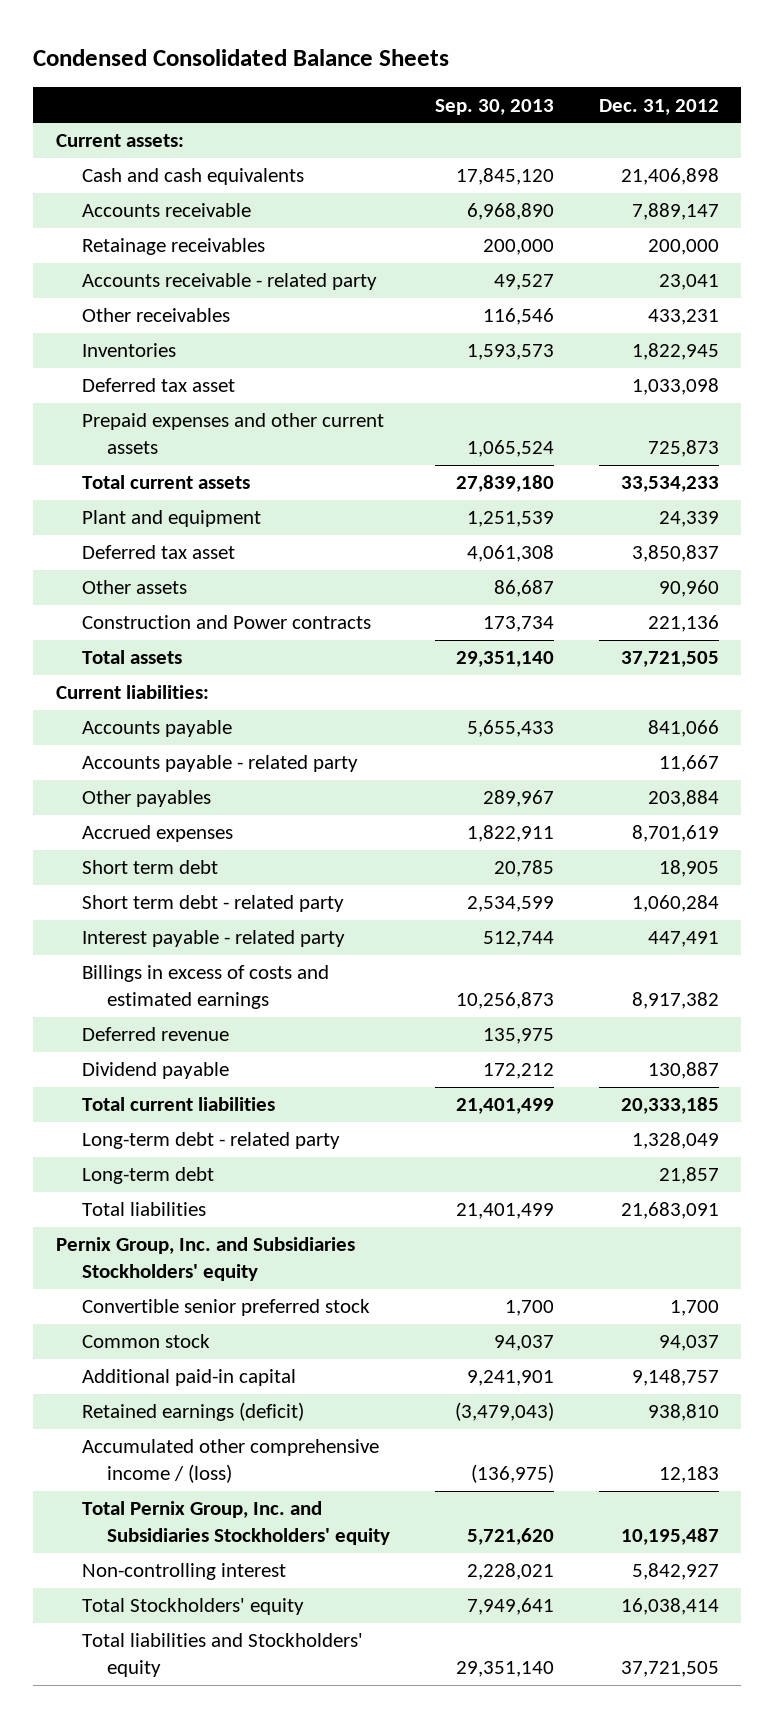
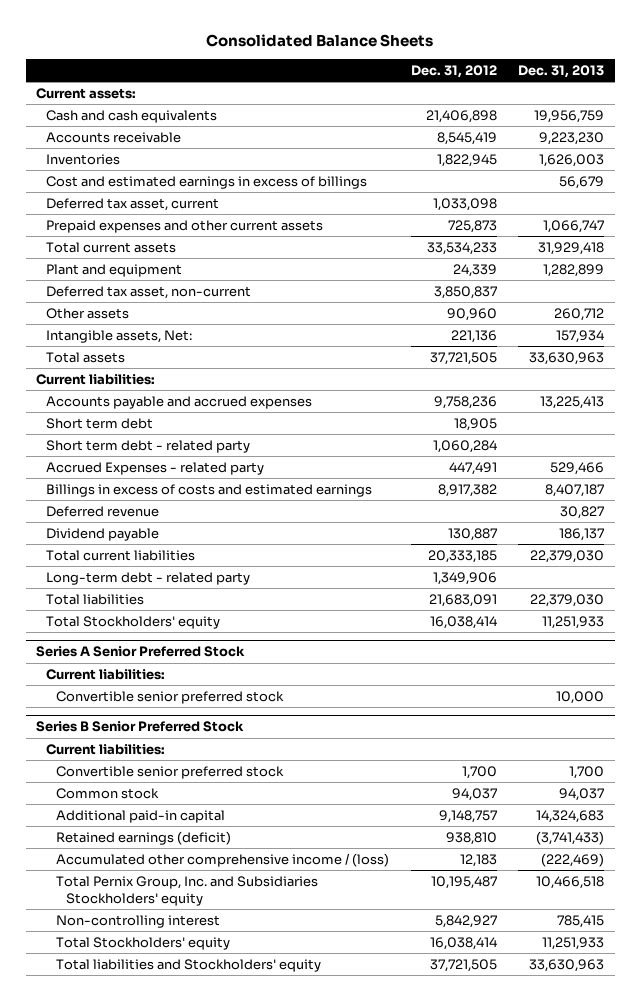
- Condensed Consolidated Balance Sheets
+ Consolidated Balance Sheets
- | Sep. 30, 2013 | Dec. 31, 2012
+ | Dec. 31, 2012 | Dec. 31, 2013
- Accounts receivable | 6,968,890 | 7,889,147
- Retainage receivables | 200,000 | 200,000
- Accounts receivable - related party | 49,527 | 23,041
- Other receivables | 116,546 | 433,231
+ Accounts receivable | 8,545,419 | 9,223,230
- Deferred tax asset | | 1,033,098
+ Cost and estimated earnings in excess of billings | | 56,679
+ Deferred tax asset, current | 1,033,098 |
- Deferred tax asset | 4,061,308 | 3,850,837
+ Deferred tax asset, non-current | 3,850,837 |
- Construction and Power contracts | 173,734 | 221,136
+ Intangible assets, Net: | 221,136 | 157,934
- Accounts payable | 5,655,433 | 841,066
- Accounts payable - related party | | 11,667
- Other payables | 289,967 | 203,884
- Accrued expenses | 1,822,911 | 8,701,619
+ Accounts payable and accrued expenses | 9,758,236 | 13,225,413
- Interest payable - related party | 512,744 | 447,491
+ Accrued Expenses - related party | 447,491 | 529,466
- Long-term debt - related party | | 1,328,049
- Long-term debt | | 21,857
+ Long-term debt - related party | 1,349,906 |
- Pernix Group, Inc. and Subsidiaries Stockholders' equity
+ Total Stockholders' equity | 16,038,414 | 11,251,933
+ Series A Senior Preferred Stock
+ Current liabilities:
+ Convertible senior preferred stock | | 10,000
+ Series B Senior Preferred Stock
+ Current liabilities:

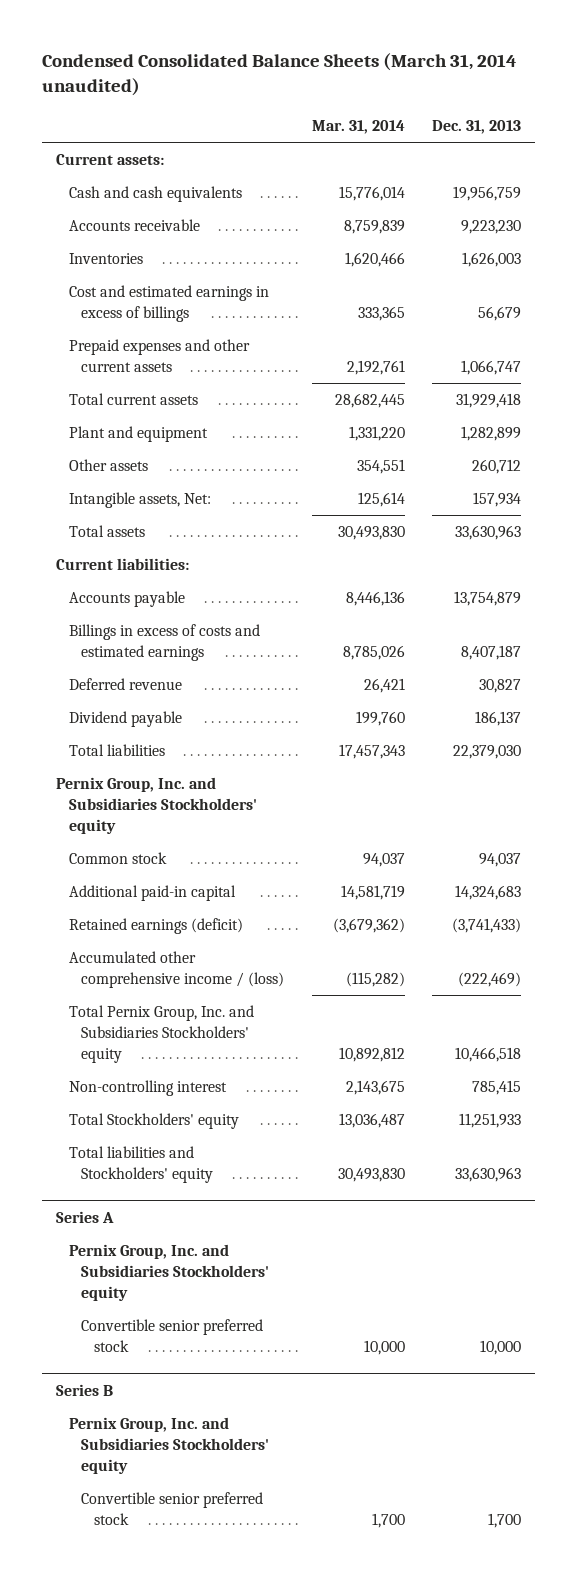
- Consolidated Balance Sheets
+ Condensed Consolidated Balance Sheets (March 31, 2014 unaudited)
- | Dec. 31, 2012 | Dec. 31, 2013
+ | Mar. 31, 2014 | Dec. 31, 2013
- Deferred tax asset, current | 1,033,098 |
- Deferred tax asset, non-current | 3,850,837 |
- Accounts payable and accrued expenses | 9,758,236 | 13,225,413
- Short term debt | 18,905 |
- Short term debt - related party | 1,060,284 |
- Accrued Expenses - related party | 447,491 | 529,466
+ Accounts payable | 8,446,136 | 13,754,879
- Total current liabilities | 20,333,185 | 22,379,030
- Long-term debt - related party | 1,349,906 |
- Total Stockholders' equity | 16,038,414 | 11,251,933
- Series A Senior Preferred Stock
- Current liabilities:
- Convertible senior preferred stock | | 10,000
- Series B Senior Preferred Stock
- Current liabilities:
- Convertible senior preferred stock | 1,700 | 1,700
+ Pernix Group, Inc. and Subsidiaries Stockholders' equity
+ Series A
+ Pernix Group, Inc. and Subsidiaries Stockholders' equity
+ Convertible senior preferred stock | 10,000 | 10,000
+ Series B
+ Pernix Group, Inc. and Subsidiaries Stockholders' equity
+ Convertible senior preferred stock | 1,700 | 1,700

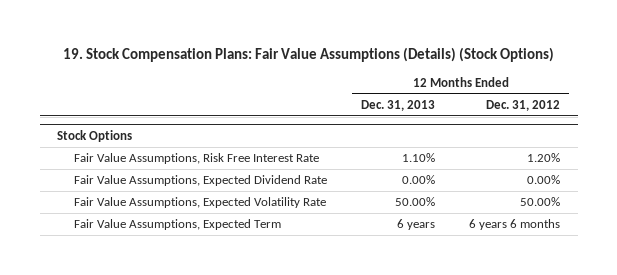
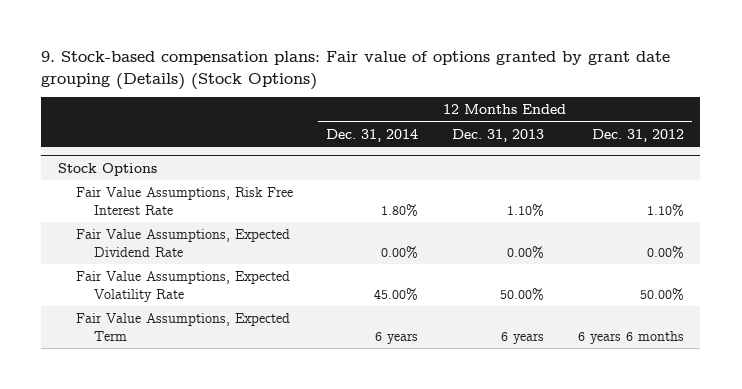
- 19. Stock Compensation Plans: Fair Value Assumptions (Details) (Stock Options)
+ 9. Stock-based compensation plans: Fair value of options granted by grant date grouping (Details) (Stock Options)
- | 12 Months Ended Dec. 31, 2013 | 12 Months Ended Dec. 31, 2012
+ | 12 Months Ended Dec. 31, 2014 | 12 Months Ended Dec. 31, 2013 | 12 Months Ended Dec. 31, 2012
@ Stock Options
- Fair Value Assumptions, Risk Free Interest Rate | 1.10% | 1.20%
+ Fair Value Assumptions, Risk Free Interest Rate | 1.80% | 1.10% | 1.10%

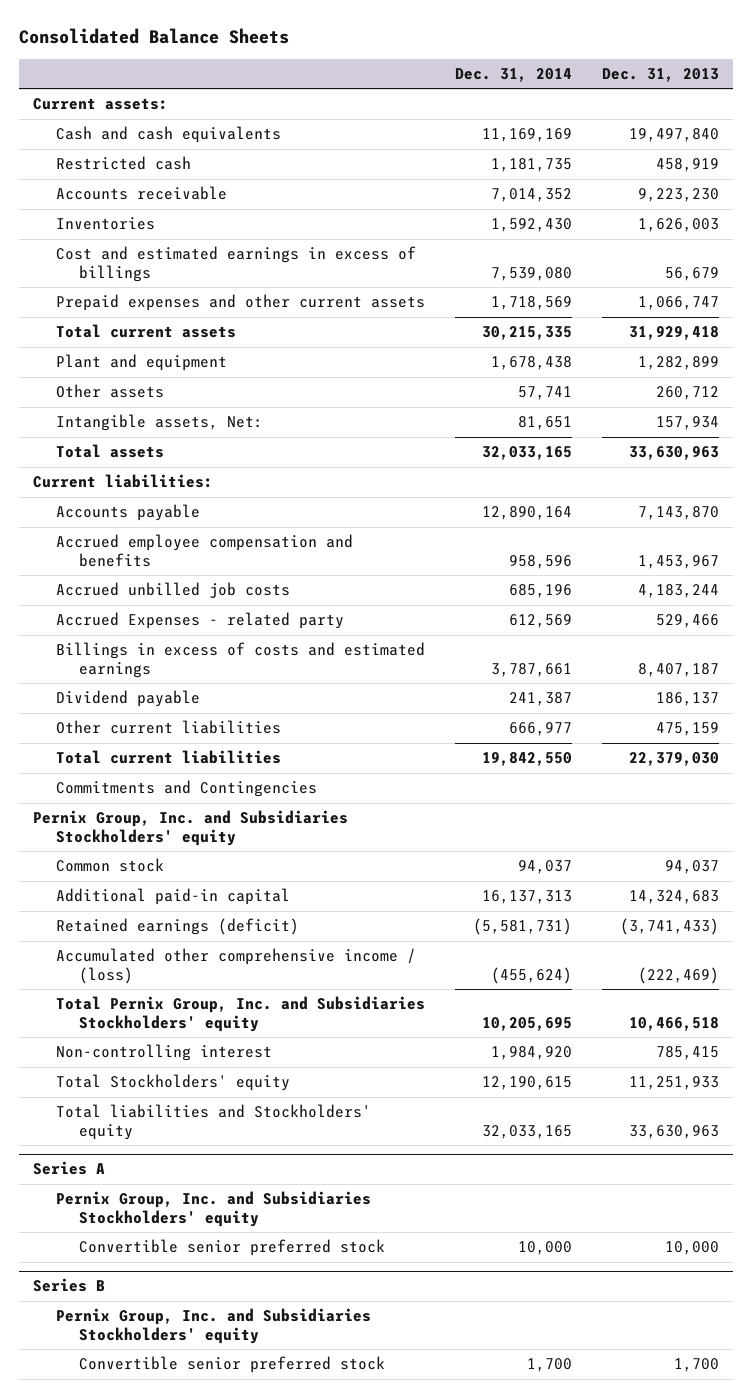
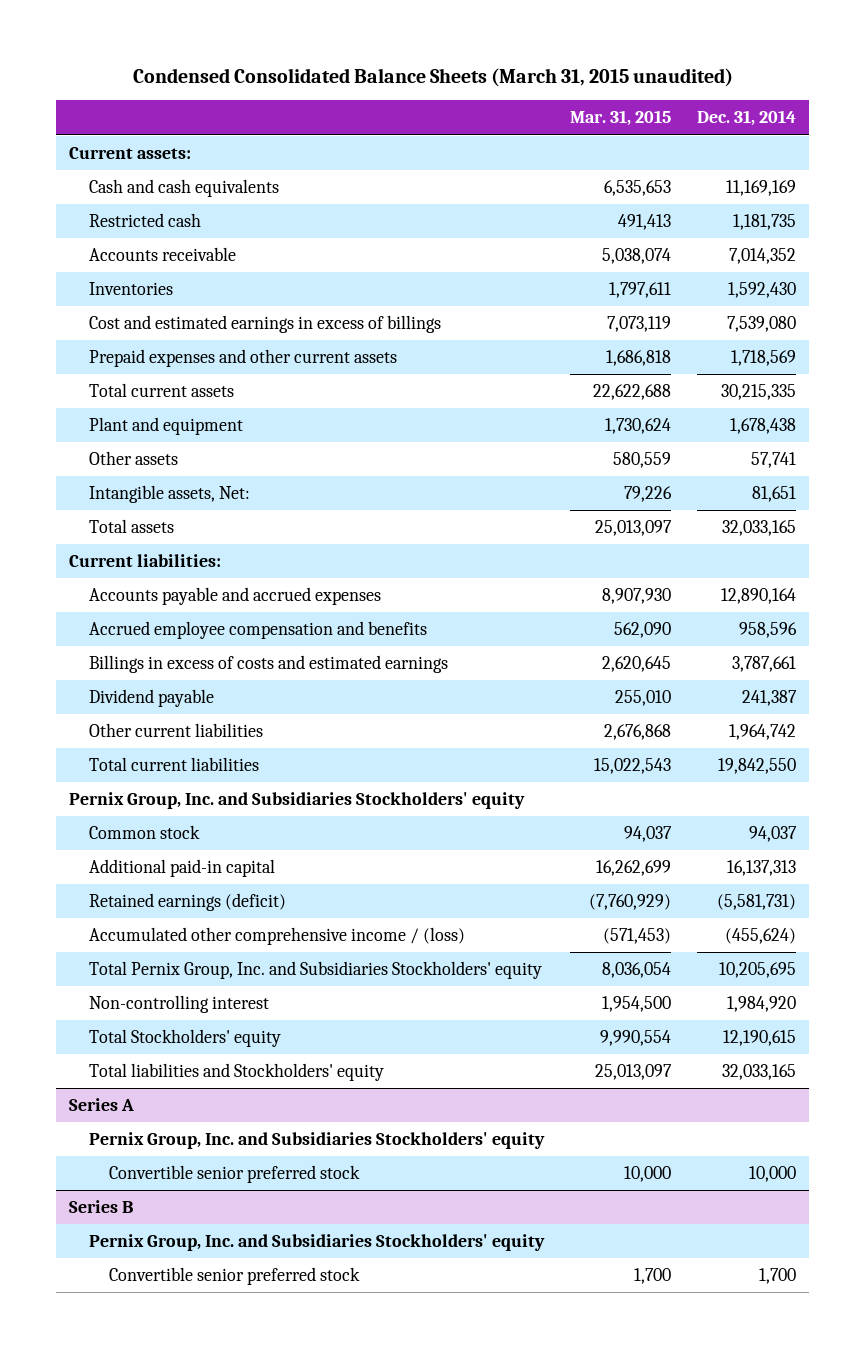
- Consolidated Balance Sheets
+ Condensed Consolidated Balance Sheets (March 31, 2015 unaudited)
- | Dec. 31, 2014 | Dec. 31, 2013
+ | Mar. 31, 2015 | Dec. 31, 2014
- Accounts payable | 12,890,164 | 7,143,870
+ Accounts payable and accrued expenses | 8,907,930 | 12,890,164
- Accrued unbilled job costs | 685,196 | 4,183,244
- Accrued Expenses - related party | 612,569 | 529,466
- Other current liabilities | 666,977 | 475,159
+ Other current liabilities | 2,676,868 | 1,964,742
- Commitments and Contingencies

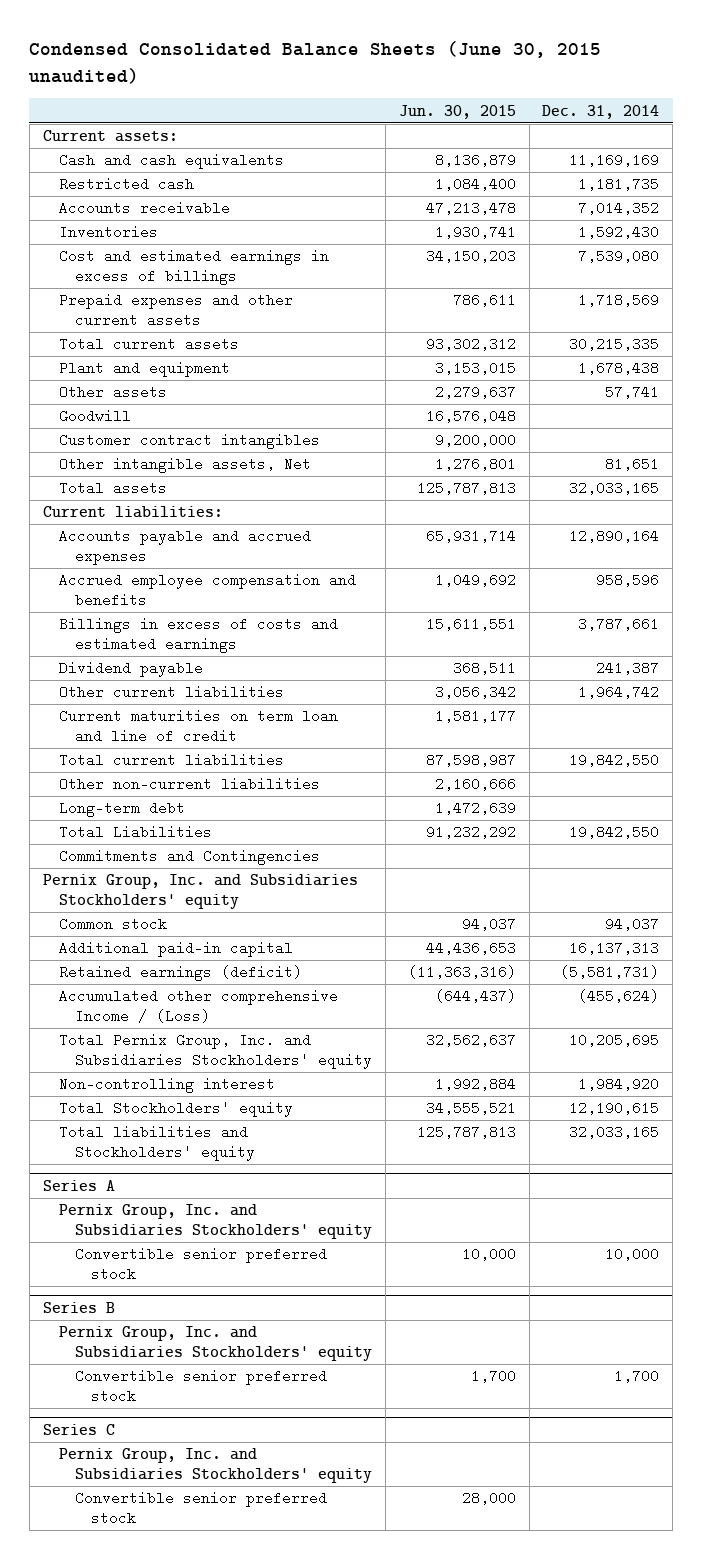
- Condensed Consolidated Balance Sheets (March 31, 2015 unaudited)
+ Condensed Consolidated Balance Sheets (June 30, 2015 unaudited)
- | Mar. 31, 2015 | Dec. 31, 2014
+ | Jun. 30, 2015 | Dec. 31, 2014
- Intangible assets, Net: | 79,226 | 81,651
+ Goodwill | 16,576,048 |
+ Customer contract intangibles | 9,200,000 |
+ Other intangible assets, Net | 1,276,801 | 81,651
+ Current maturities on term loan and line of credit | 1,581,177 |
+ Other non-current liabilities | 2,160,666 |
+ Long-term debt | 1,472,639 |
+ Total Liabilities | 91,232,292 | 19,842,550
+ Commitments and Contingencies
- Accumulated other comprehensive income / (loss) | (571,453) | (455,624)
+ Accumulated other comprehensive Income / (Loss) | (644,437) | (455,624)
+ Series C
+ Pernix Group, Inc. and Subsidiaries Stockholders' equity
+ Convertible senior preferred stock | 28,000 |

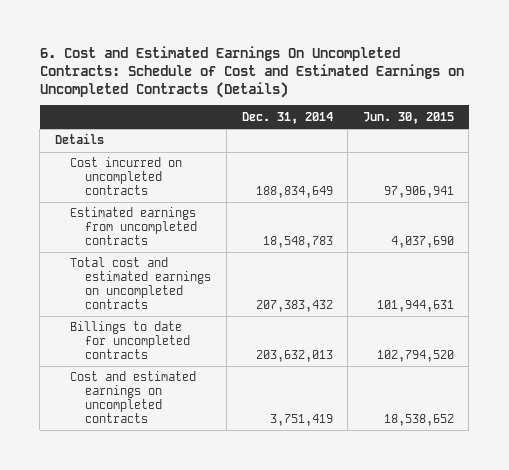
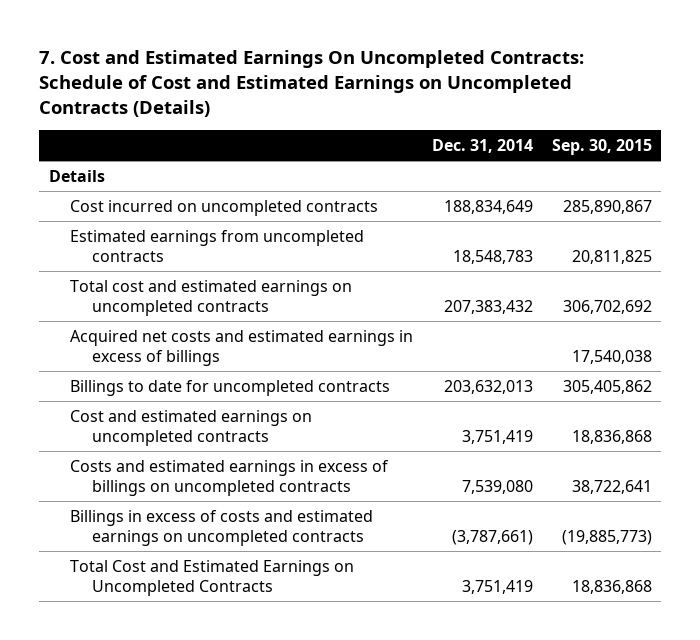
- 6. Cost and Estimated Earnings On Uncompleted Contracts: Schedule of Cost and Estimated Earnings on Uncompleted Contracts (Details)
+ 7. Cost and Estimated Earnings On Uncompleted Contracts: Schedule of Cost and Estimated Earnings on Uncompleted Contracts (Details)
- | Dec. 31, 2014 | Jun. 30, 2015
+ | Dec. 31, 2014 | Sep. 30, 2015
+ Acquired net costs and estimated earnings in excess of billings | | 17,540,038
+ Costs and estimated earnings in excess of billings on uncompleted contracts | 7,539,080 | 38,722,641
+ Billings in excess of costs and estimated earnings on uncompleted contracts | (3,787,661) | (19,885,773)
+ Total Cost and Estimated Earnings on Uncompleted Contracts | 3,751,419 | 18,836,868

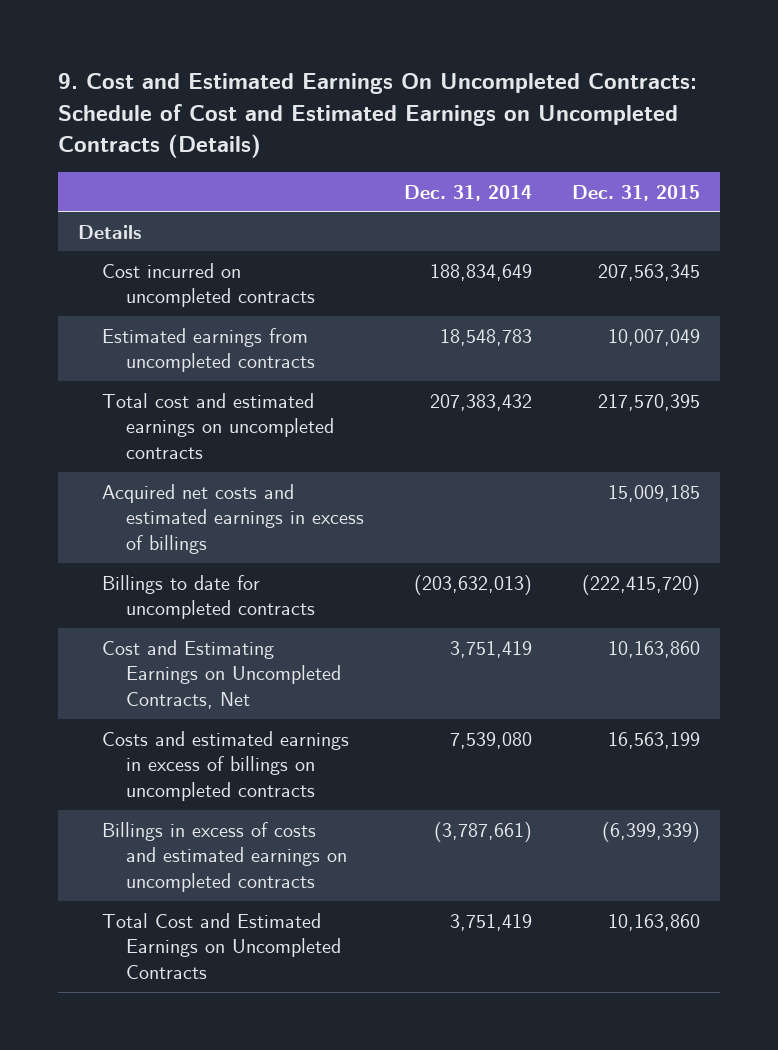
- 7. Cost and Estimated Earnings On Uncompleted Contracts: Schedule of Cost and Estimated Earnings on Uncompleted Contracts (Details)
+ 9. Cost and Estimated Earnings On Uncompleted Contracts: Schedule of Cost and Estimated Earnings on Uncompleted Contracts (Details)
- | Dec. 31, 2014 | Sep. 30, 2015
+ | Dec. 31, 2014 | Dec. 31, 2015
- Billings to date for uncompleted contracts | 203,632,013 | 305,405,862
- Cost and estimated earnings on uncompleted contracts | 3,751,419 | 18,836,868
+ Billings to date for uncompleted contracts | (203,632,013) | (222,415,720)
+ Cost and Estimating Earnings on Uncompleted Contracts, Net | 3,751,419 | 10,163,860

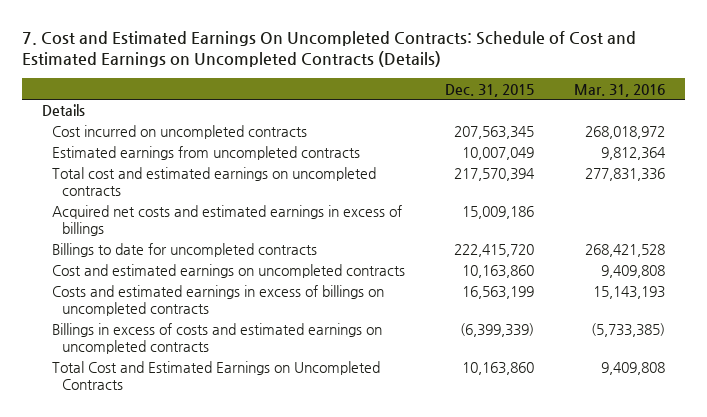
- 9. Cost and Estimated Earnings On Uncompleted Contracts: Schedule of Cost and Estimated Earnings on Uncompleted Contracts (Details)
+ 7. Cost and Estimated Earnings On Uncompleted Contracts: Schedule of Cost and Estimated Earnings on Uncompleted Contracts (Details)
- | Dec. 31, 2014 | Dec. 31, 2015
+ | Dec. 31, 2015 | Mar. 31, 2016
- Total cost and estimated earnings on uncompleted contracts | 207,383,432 | 217,570,395
- Acquired net costs and estimated earnings in excess of billings | | 15,009,185
- Billings to date for uncompleted contracts | (203,632,013) | (222,415,720)
- Cost and Estimating Earnings on Uncompleted Contracts, Net | 3,751,419 | 10,163,860
+ Total cost and estimated earnings on uncompleted contracts | 217,570,394 | 277,831,336
+ Acquired net costs and estimated earnings in excess of billings | 15,009,186 |
+ Billings to date for uncompleted contracts | 222,415,720 | 268,421,528
+ Cost and estimated earnings on uncompleted contracts | 10,163,860 | 9,409,808

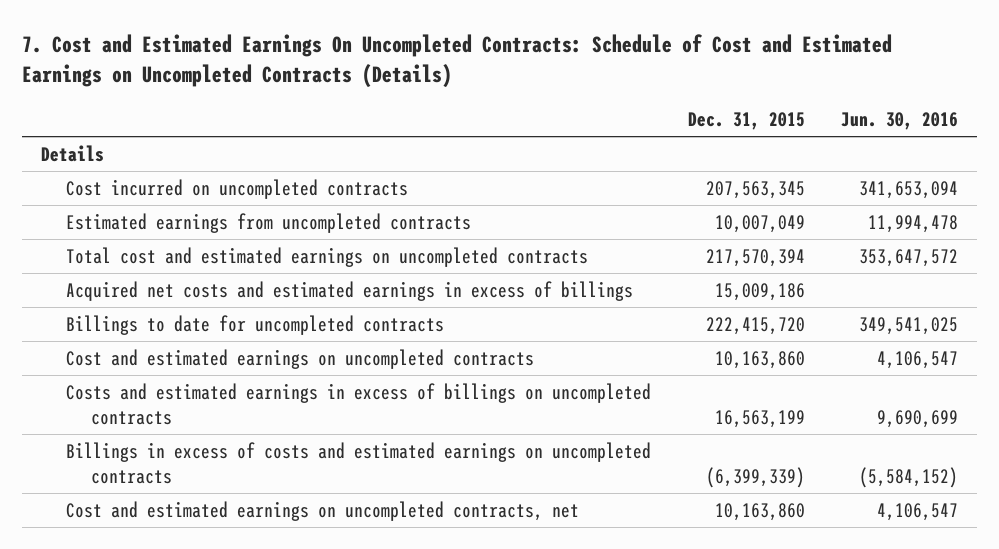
- | Dec. 31, 2015 | Mar. 31, 2016
+ | Dec. 31, 2015 | Jun. 30, 2016
- Total Cost and Estimated Earnings on Uncompleted Contracts | 10,163,860 | 9,409,808
+ Cost and estimated earnings on uncompleted contracts, net | 10,163,860 | 4,106,547

